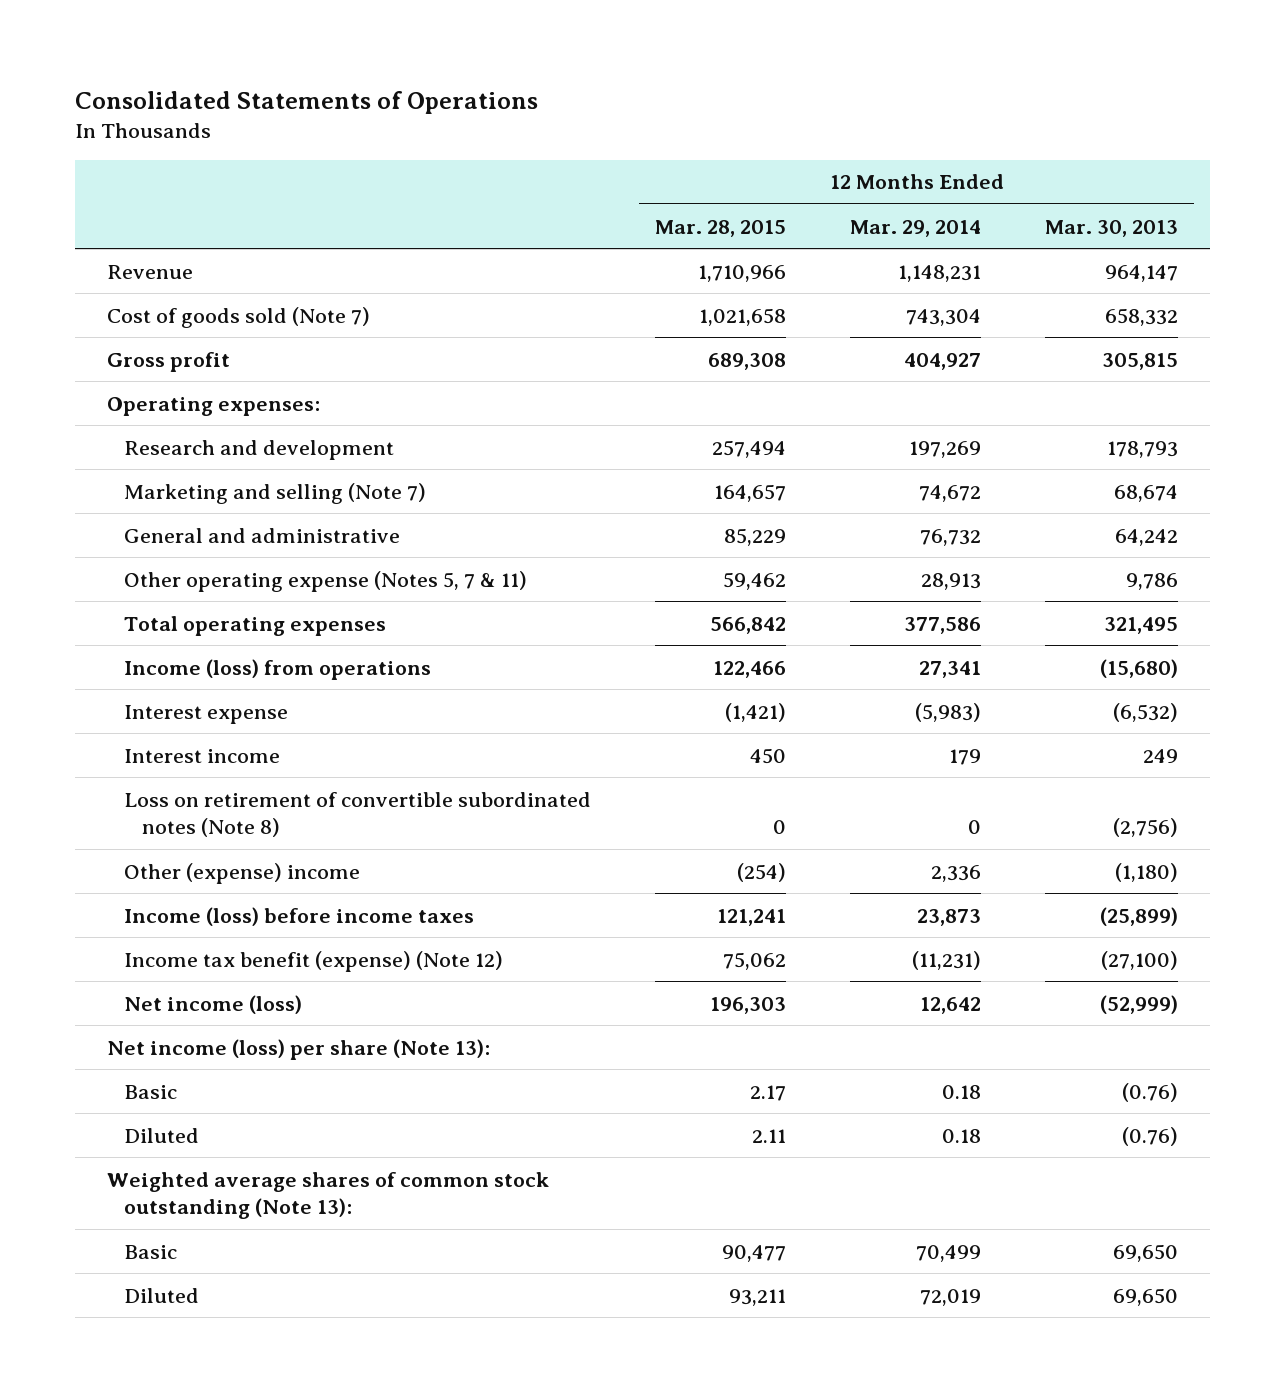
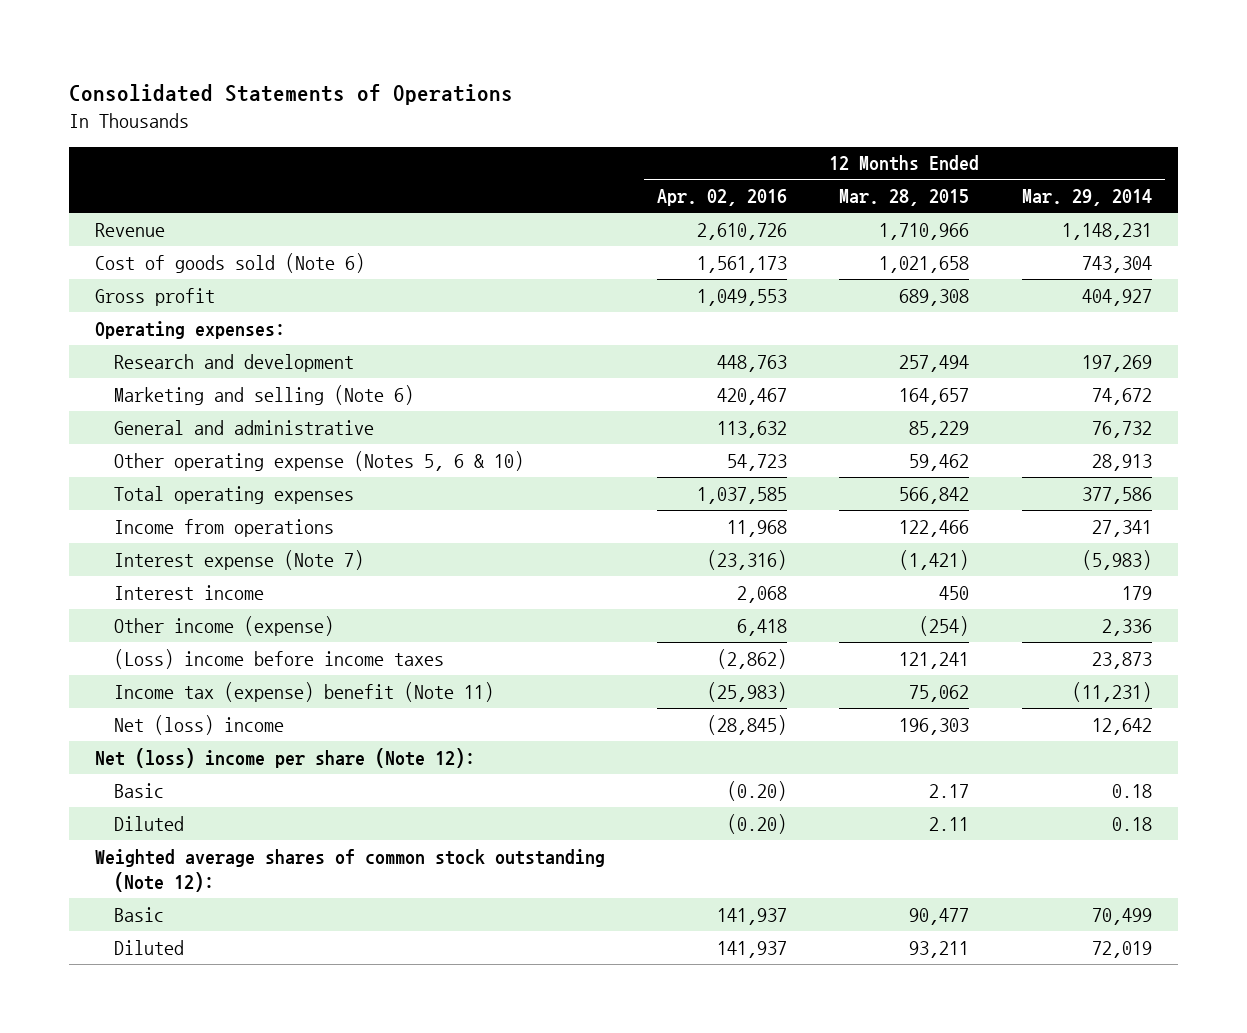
- | 12 Months Ended Mar. 28, 2015 | 12 Months Ended Mar. 29, 2014 | 12 Months Ended Mar. 30, 2013
+ | 12 Months Ended Apr. 02, 2016 | 12 Months Ended Mar. 28, 2015 | 12 Months Ended Mar. 29, 2014
- Cost of goods sold (Note 7) | 1,021,658 | 743,304 | 658,332
+ Cost of goods sold (Note 6) | 1,561,173 | 1,021,658 | 743,304
- Marketing and selling (Note 7) | 164,657 | 74,672 | 68,674
+ Marketing and selling (Note 6) | 420,467 | 164,657 | 74,672
- Other operating expense (Notes 5, 7 & 11) | 59,462 | 28,913 | 9,786
+ Other operating expense (Notes 5, 6 & 10) | 54,723 | 59,462 | 28,913
- Income (loss) from operations | 122,466 | 27,341 | (15,680)
- Interest expense | (1,421) | (5,983) | (6,532)
+ Income from operations | 11,968 | 122,466 | 27,341
+ Interest expense (Note 7) | (23,316) | (1,421) | (5,983)
- Loss on retirement of convertible subordinated notes (Note 8) | 0 | 0 | (2,756)
- Other (expense) income | (254) | 2,336 | (1,180)
- Income (loss) before income taxes | 121,241 | 23,873 | (25,899)
- Income tax benefit (expense) (Note 12) | 75,062 | (11,231) | (27,100)
- Net income (loss) | 196,303 | 12,642 | (52,999)
- Net income (loss) per share (Note 13):
+ Other income (expense) | 6,418 | (254) | 2,336
+ (Loss) income before income taxes | (2,862) | 121,241 | 23,873
+ Income tax (expense) benefit (Note 11) | (25,983) | 75,062 | (11,231)
+ Net (loss) income | (28,845) | 196,303 | 12,642
+ Net (loss) income per share (Note 12):
- Weighted average shares of common stock outstanding (Note 13):
+ Weighted average shares of common stock outstanding (Note 12):

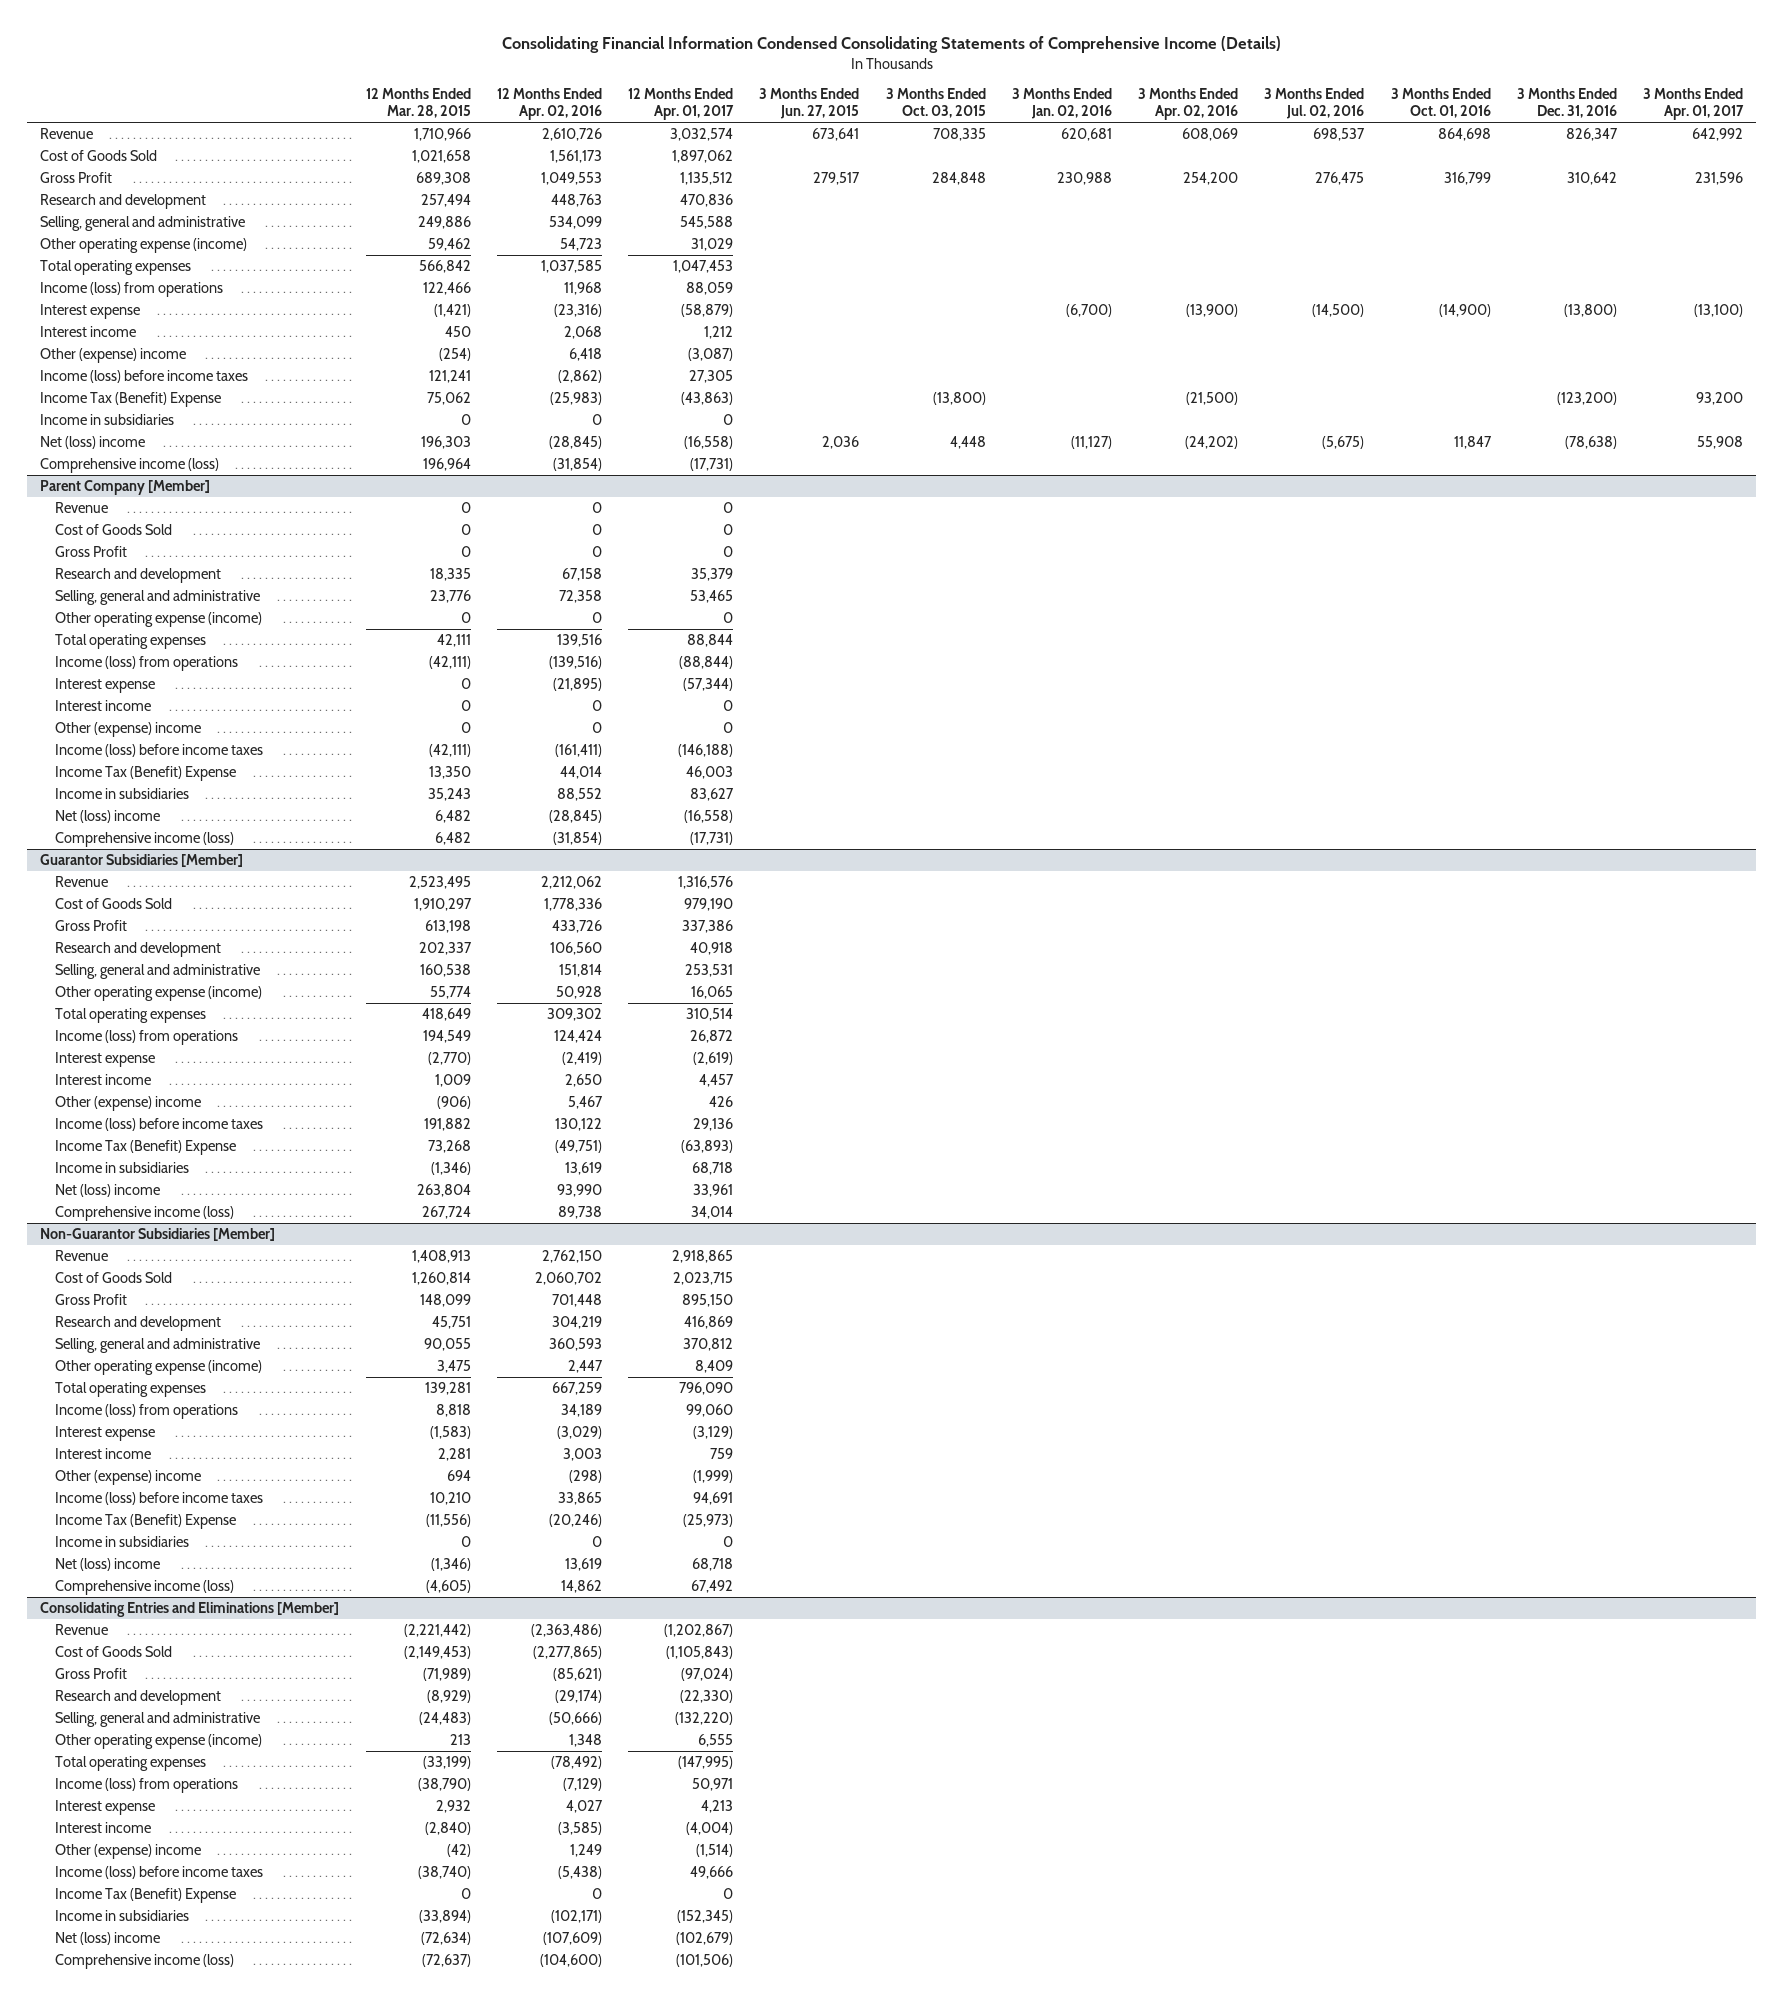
- Consolidated Statements of Operations
+ Consolidating Financial Information Condensed Consolidating Statements of Comprehensive Income (Details)
- | 12 Months Ended Apr. 02, 2016 | 12 Months Ended Mar. 28, 2015 | 12 Months Ended Mar. 29, 2014
+ | 12 Months Ended Mar. 28, 2015 | 12 Months Ended Apr. 02, 2016 | 12 Months Ended Apr. 01, 2017 | 3 Months Ended Jun. 27, 2015 | 3 Months Ended Oct. 03, 2015 | 3 Months Ended Jan. 02, 2016 | 3 Months Ended Apr. 02, 2016 | 3 Months Ended Jul. 02, 2016 | 3 Months Ended Oct. 01, 2016 | 3 Months Ended Dec. 31, 2016 | 3 Months Ended Apr. 01, 2017
- Cost of goods sold (Note 6) | 1,561,173 | 1,021,658 | 743,304
- Gross profit | 1,049,553 | 689,308 | 404,927
- Operating expenses:
+ Cost of Goods Sold | 1,021,658 | 1,561,173 | 1,897,062 | | | | | | | |
+ Gross Profit | 689,308 | 1,049,553 | 1,135,512 | 279,517 | 284,848 | 230,988 | 254,200 | 276,475 | 316,799 | 310,642 | 231,596
- Marketing and selling (Note 6) | 420,467 | 164,657 | 74,672
- General and administrative | 113,632 | 85,229 | 76,732
- Other operating expense (Notes 5, 6 & 10) | 54,723 | 59,462 | 28,913
+ Selling, general and administrative | 249,886 | 534,099 | 545,588 | | | | | | | |
+ Other operating expense (income) | 59,462 | 54,723 | 31,029 | | | | | | | |
- Income from operations | 11,968 | 122,466 | 27,341
- Interest expense (Note 7) | (23,316) | (1,421) | (5,983)
+ Income (loss) from operations | 122,466 | 11,968 | 88,059 | | | | | | | |
+ Interest expense | (1,421) | (23,316) | (58,879) | | | (6,700) | (13,900) | (14,500) | (14,900) | (13,800) | (13,100)
- Other income (expense) | 6,418 | (254) | 2,336
- (Loss) income before income taxes | (2,862) | 121,241 | 23,873
- Income tax (expense) benefit (Note 11) | (25,983) | 75,062 | (11,231)
+ Other (expense) income | (254) | 6,418 | (3,087) | | | | | | | |
+ Income (loss) before income taxes | 121,241 | (2,862) | 27,305 | | | | | | | |
+ Income Tax (Benefit) Expense | 75,062 | (25,983) | (43,863) | | (13,800) | | (21,500) | | | (123,200) | 93,200
+ Income in subsidiaries | 0 | 0 | 0 | | | | | | | |
- Net (loss) income per share (Note 12):
- Basic | (0.20) | 2.17 | 0.18
- Diluted | (0.20) | 2.11 | 0.18
- Weighted average shares of common stock outstanding (Note 12):
- Basic | 141,937 | 90,477 | 70,499
- Diluted | 141,937 | 93,211 | 72,019
+ Comprehensive income (loss) | 196,964 | (31,854) | (17,731) | | | | | | | |
+ Parent Company [Member]
+ Revenue | 0 | 0 | 0 | | | | | | | |
+ Cost of Goods Sold | 0 | 0 | 0 | | | | | | | |
+ Gross Profit | 0 | 0 | 0 | | | | | | | |
+ Research and development | 18,335 | 67,158 | 35,379 | | | | | | | |
+ Selling, general and administrative | 23,776 | 72,358 | 53,465 | | | | | | | |
+ Other operating expense (income) | 0 | 0 | 0 | | | | | | | |
+ Total operating expenses | 42,111 | 139,516 | 88,844 | | | | | | | |
+ Income (loss) from operations | (42,111) | (139,516) | (88,844) | | | | | | | |
+ Interest expense | 0 | (21,895) | (57,344) | | | | | | | |
+ Interest income | 0 | 0 | 0 | | | | | | | |
+ Other (expense) income | 0 | 0 | 0 | | | | | | | |
+ Income (loss) before income taxes | (42,111) | (161,411) | (146,188) | | | | | | | |
+ Income Tax (Benefit) Expense | 13,350 | 44,014 | 46,003 | | | | | | | |
+ Income in subsidiaries | 35,243 | 88,552 | 83,627 | | | | | | | |
+ Net (loss) income | 6,482 | (28,845) | (16,558) | | | | | | | |
+ Comprehensive income (loss) | 6,482 | (31,854) | (17,731) | | | | | | | |
+ Guarantor Subsidiaries [Member]
+ Revenue | 2,523,495 | 2,212,062 | 1,316,576 | | | | | | | |
+ Cost of Goods Sold | 1,910,297 | 1,778,336 | 979,190 | | | | | | | |
+ Gross Profit | 613,198 | 433,726 | 337,386 | | | | | | | |
+ Research and development | 202,337 | 106,560 | 40,918 | | | | | | | |
+ Selling, general and administrative | 160,538 | 151,814 | 253,531 | | | | | | | |
+ Other operating expense (income) | 55,774 | 50,928 | 16,065 | | | | | | | |
+ Total operating expenses | 418,649 | 309,302 | 310,514 | | | | | | | |
+ Income (loss) from operations | 194,549 | 124,424 | 26,872 | | | | | | | |
+ Interest expense | (2,770) | (2,419) | (2,619) | | | | | | | |
+ Interest income | 1,009 | 2,650 | 4,457 | | | | | | | |
+ Other (expense) income | (906) | 5,467 | 426 | | | | | | | |
+ Income (loss) before income taxes | 191,882 | 130,122 | 29,136 | | | | | | | |
+ Income Tax (Benefit) Expense | 73,268 | (49,751) | (63,893) | | | | | | | |
+ Income in subsidiaries | (1,346) | 13,619 | 68,718 | | | | | | | |
+ Net (loss) income | 263,804 | 93,990 | 33,961 | | | | | | | |
+ Comprehensive income (loss) | 267,724 | 89,738 | 34,014 | | | | | | | |
+ Non-Guarantor Subsidiaries [Member]
+ Revenue | 1,408,913 | 2,762,150 | 2,918,865 | | | | | | | |
+ Cost of Goods Sold | 1,260,814 | 2,060,702 | 2,023,715 | | | | | | | |
+ Gross Profit | 148,099 | 701,448 | 895,150 | | | | | | | |
+ Research and development | 45,751 | 304,219 | 416,869 | | | | | | | |
+ Selling, general and administrative | 90,055 | 360,593 | 370,812 | | | | | | | |
+ Other operating expense (income) | 3,475 | 2,447 | 8,409 | | | | | | | |
+ Total operating expenses | 139,281 | 667,259 | 796,090 | | | | | | | |
+ Income (loss) from operations | 8,818 | 34,189 | 99,060 | | | | | | | |
+ Interest expense | (1,583) | (3,029) | (3,129) | | | | | | | |
+ Interest income | 2,281 | 3,003 | 759 | | | | | | | |
+ Other (expense) income | 694 | (298) | (1,999) | | | | | | | |
+ Income (loss) before income taxes | 10,210 | 33,865 | 94,691 | | | | | | | |
+ Income Tax (Benefit) Expense | (11,556) | (20,246) | (25,973) | | | | | | | |
+ Income in subsidiaries | 0 | 0 | 0 | | | | | | | |
+ Net (loss) income | (1,346) | 13,619 | 68,718 | | | | | | | |
+ Comprehensive income (loss) | (4,605) | 14,862 | 67,492 | | | | | | | |
+ Consolidating Entries and Eliminations [Member]
+ Revenue | (2,221,442) | (2,363,486) | (1,202,867) | | | | | | | |
+ Cost of Goods Sold | (2,149,453) | (2,277,865) | (1,105,843) | | | | | | | |
+ Gross Profit | (71,989) | (85,621) | (97,024) | | | | | | | |
+ Research and development | (8,929) | (29,174) | (22,330) | | | | | | | |
+ Selling, general and administrative | (24,483) | (50,666) | (132,220) | | | | | | | |
+ Other operating expense (income) | 213 | 1,348 | 6,555 | | | | | | | |
+ Total operating expenses | (33,199) | (78,492) | (147,995) | | | | | | | |
+ Income (loss) from operations | (38,790) | (7,129) | 50,971 | | | | | | | |
+ Interest expense | 2,932 | 4,027 | 4,213 | | | | | | | |
+ Interest income | (2,840) | (3,585) | (4,004) | | | | | | | |
+ Other (expense) income | (42) | 1,249 | (1,514) | | | | | | | |
+ Income (loss) before income taxes | (38,740) | (5,438) | 49,666 | | | | | | | |
+ Income Tax (Benefit) Expense | 0 | 0 | 0 | | | | | | | |
+ Income in subsidiaries | (33,894) | (102,171) | (152,345) | | | | | | | |
+ Net (loss) income | (72,634) | (107,609) | (102,679) | | | | | | | |
+ Comprehensive income (loss) | (72,637) | (104,600) | (101,506) | | | | | | | |

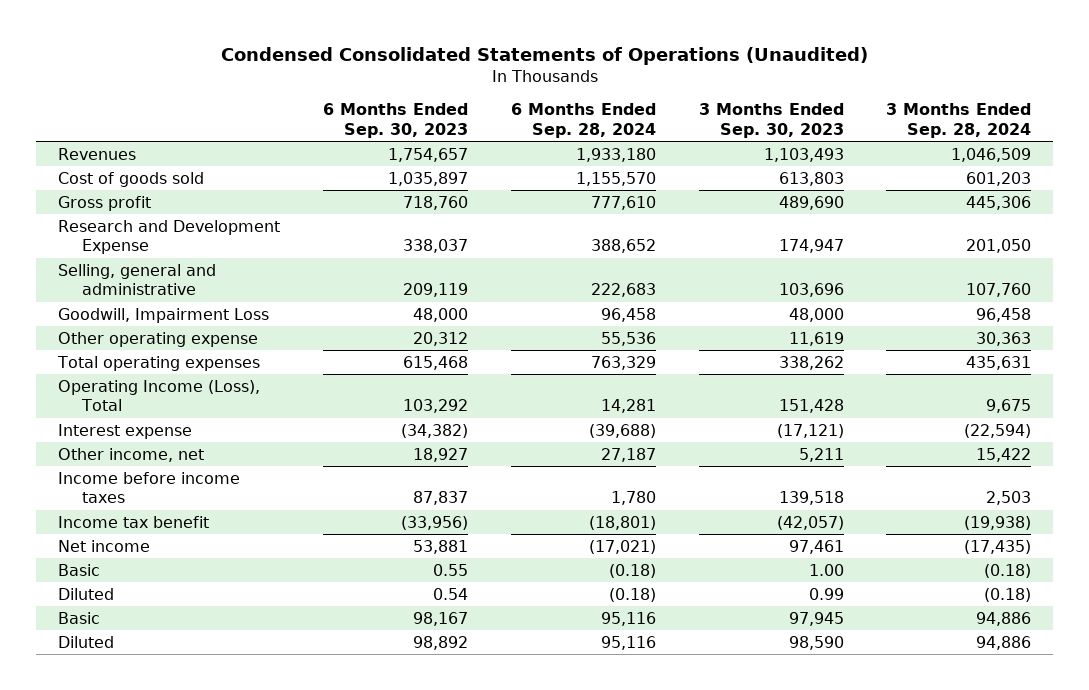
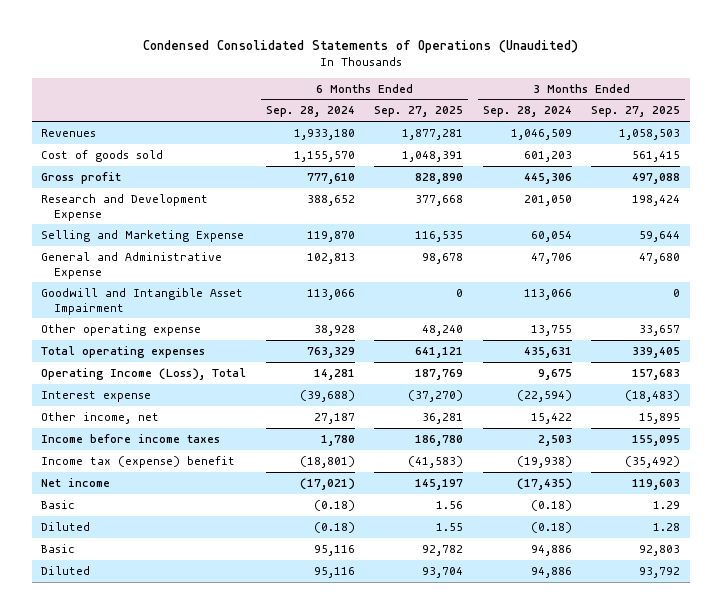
- | 6 Months Ended Sep. 30, 2023 | 6 Months Ended Sep. 28, 2024 | 3 Months Ended Sep. 30, 2023 | 3 Months Ended Sep. 28, 2024
+ | 6 Months Ended Sep. 28, 2024 | 6 Months Ended Sep. 27, 2025 | 3 Months Ended Sep. 28, 2024 | 3 Months Ended Sep. 27, 2025
- Selling, general and administrative | 209,119 | 222,683 | 103,696 | 107,760
- Goodwill, Impairment Loss | 48,000 | 96,458 | 48,000 | 96,458
- Other operating expense | 20,312 | 55,536 | 11,619 | 30,363
+ Selling and Marketing Expense | 119,870 | 116,535 | 60,054 | 59,644
+ General and Administrative Expense | 102,813 | 98,678 | 47,706 | 47,680
+ Goodwill and Intangible Asset Impairment | 113,066 | 0 | 113,066 | 0
+ Other operating expense | 38,928 | 48,240 | 13,755 | 33,657
- Income tax benefit | (33,956) | (18,801) | (42,057) | (19,938)
+ Income tax (expense) benefit | (18,801) | (41,583) | (19,938) | (35,492)

